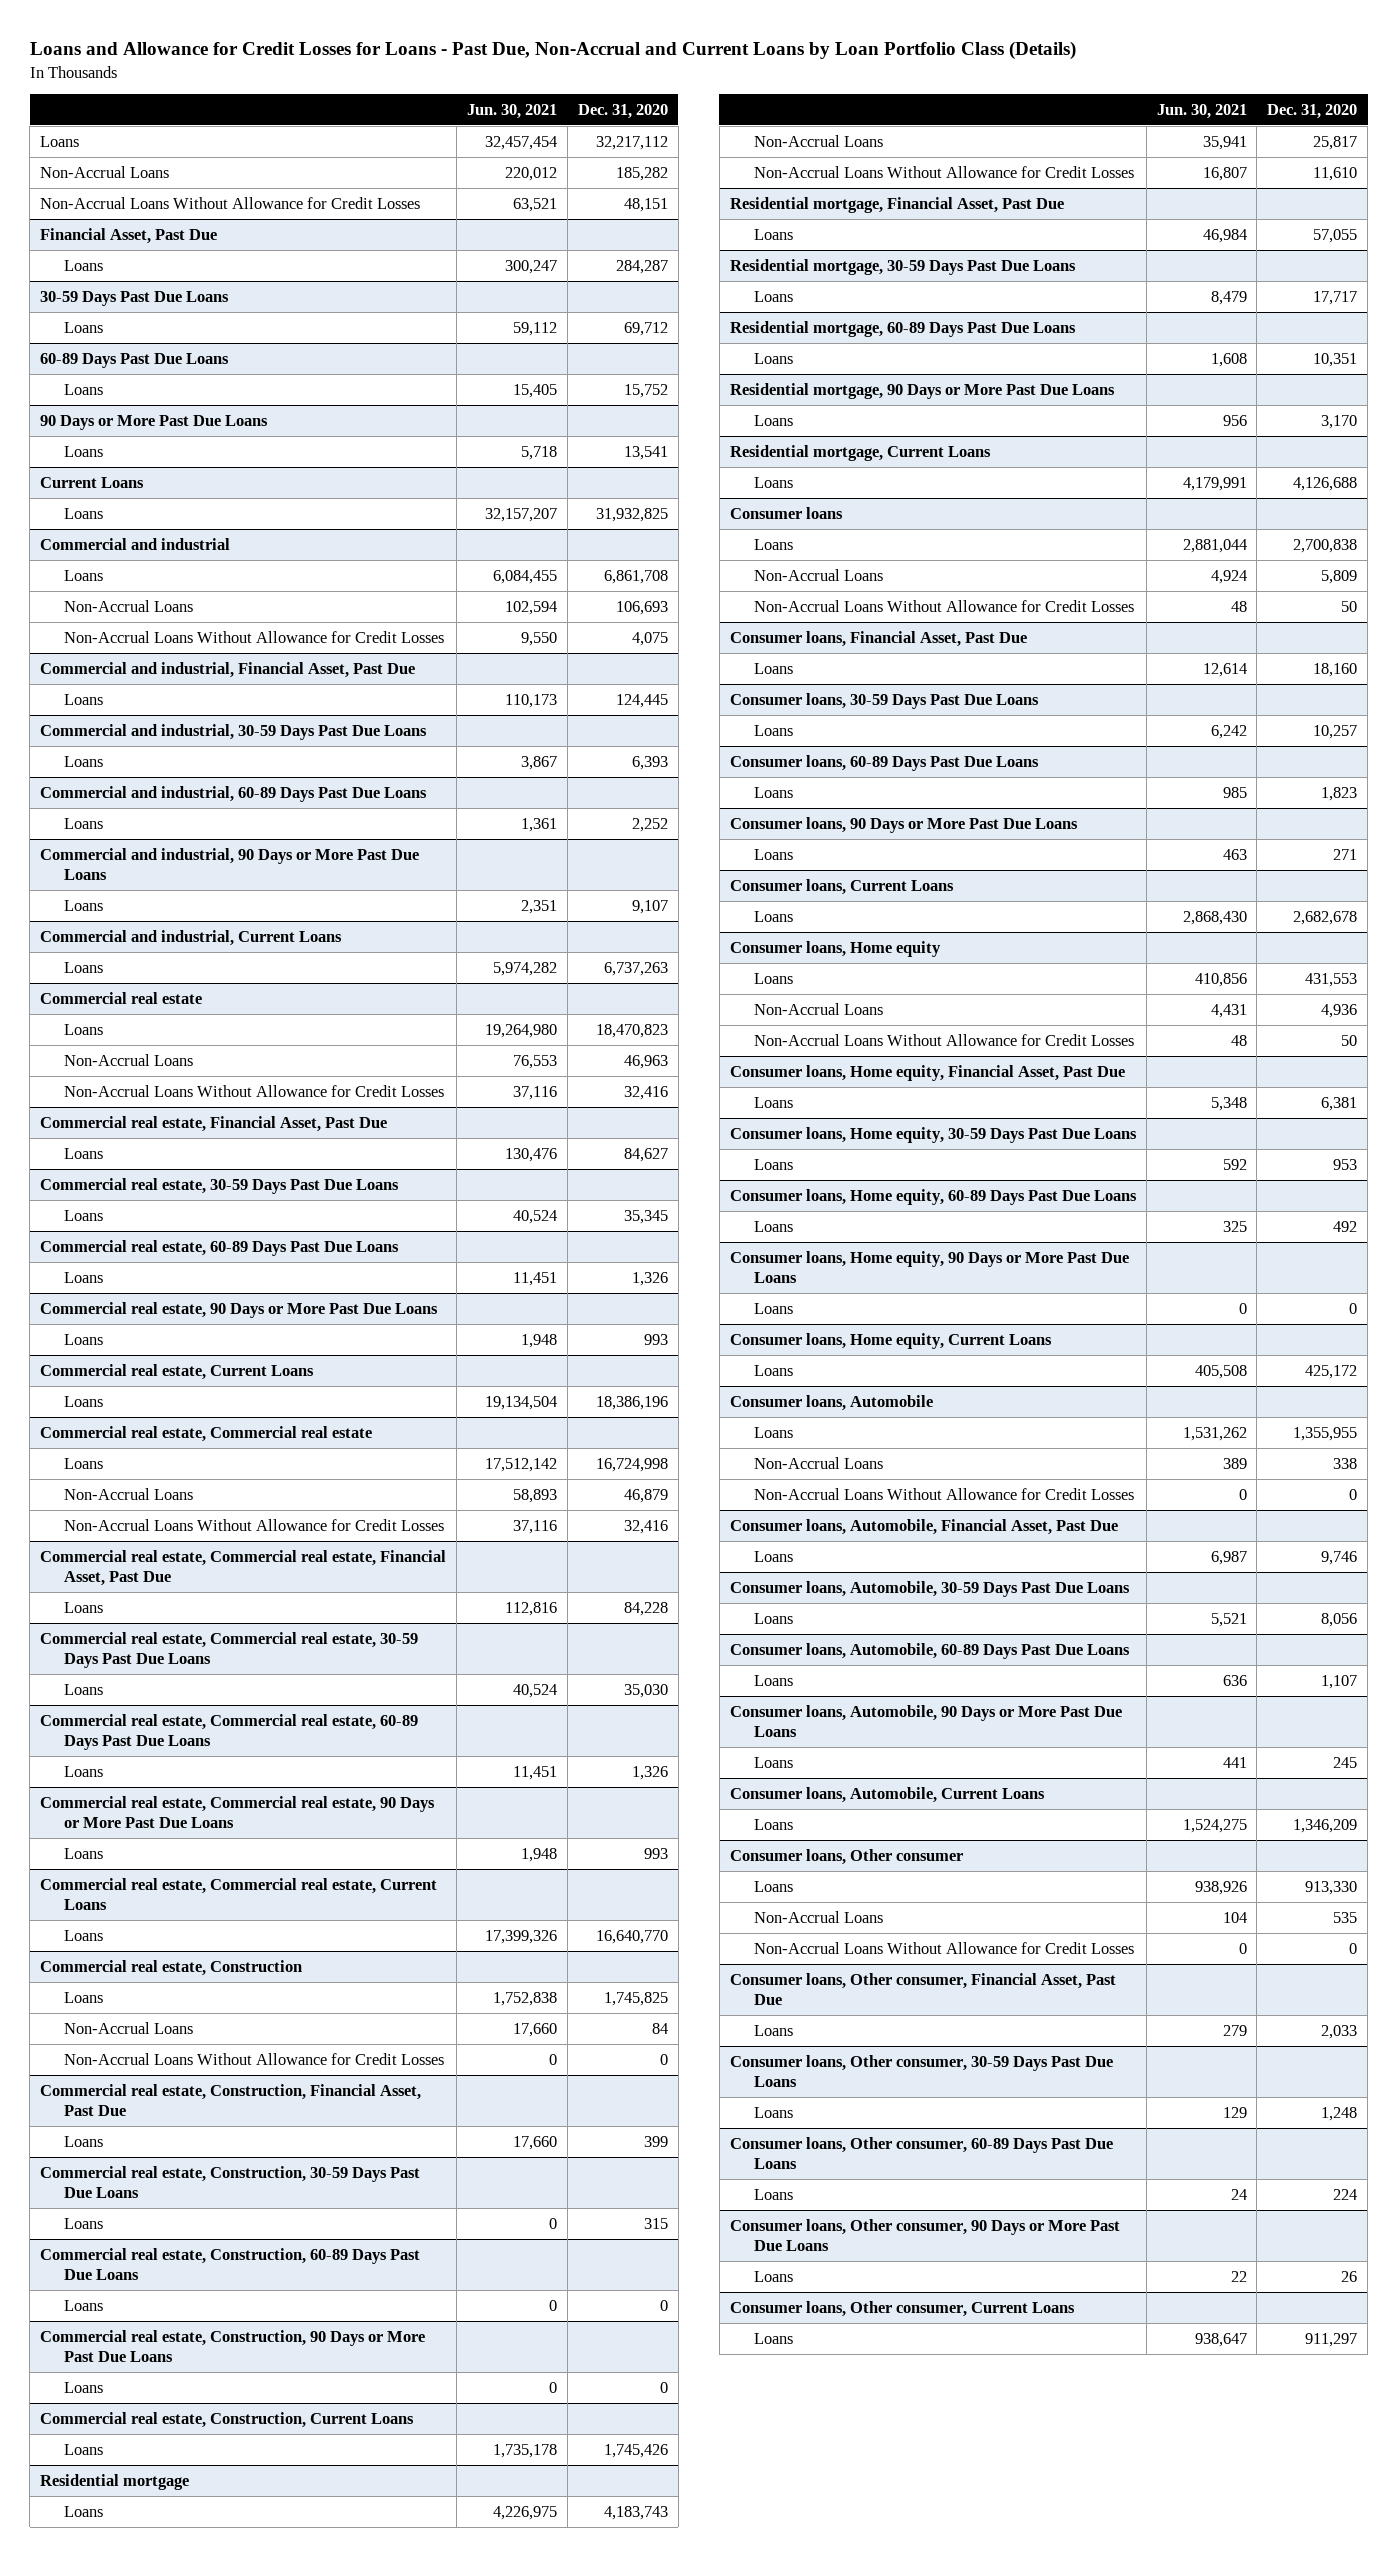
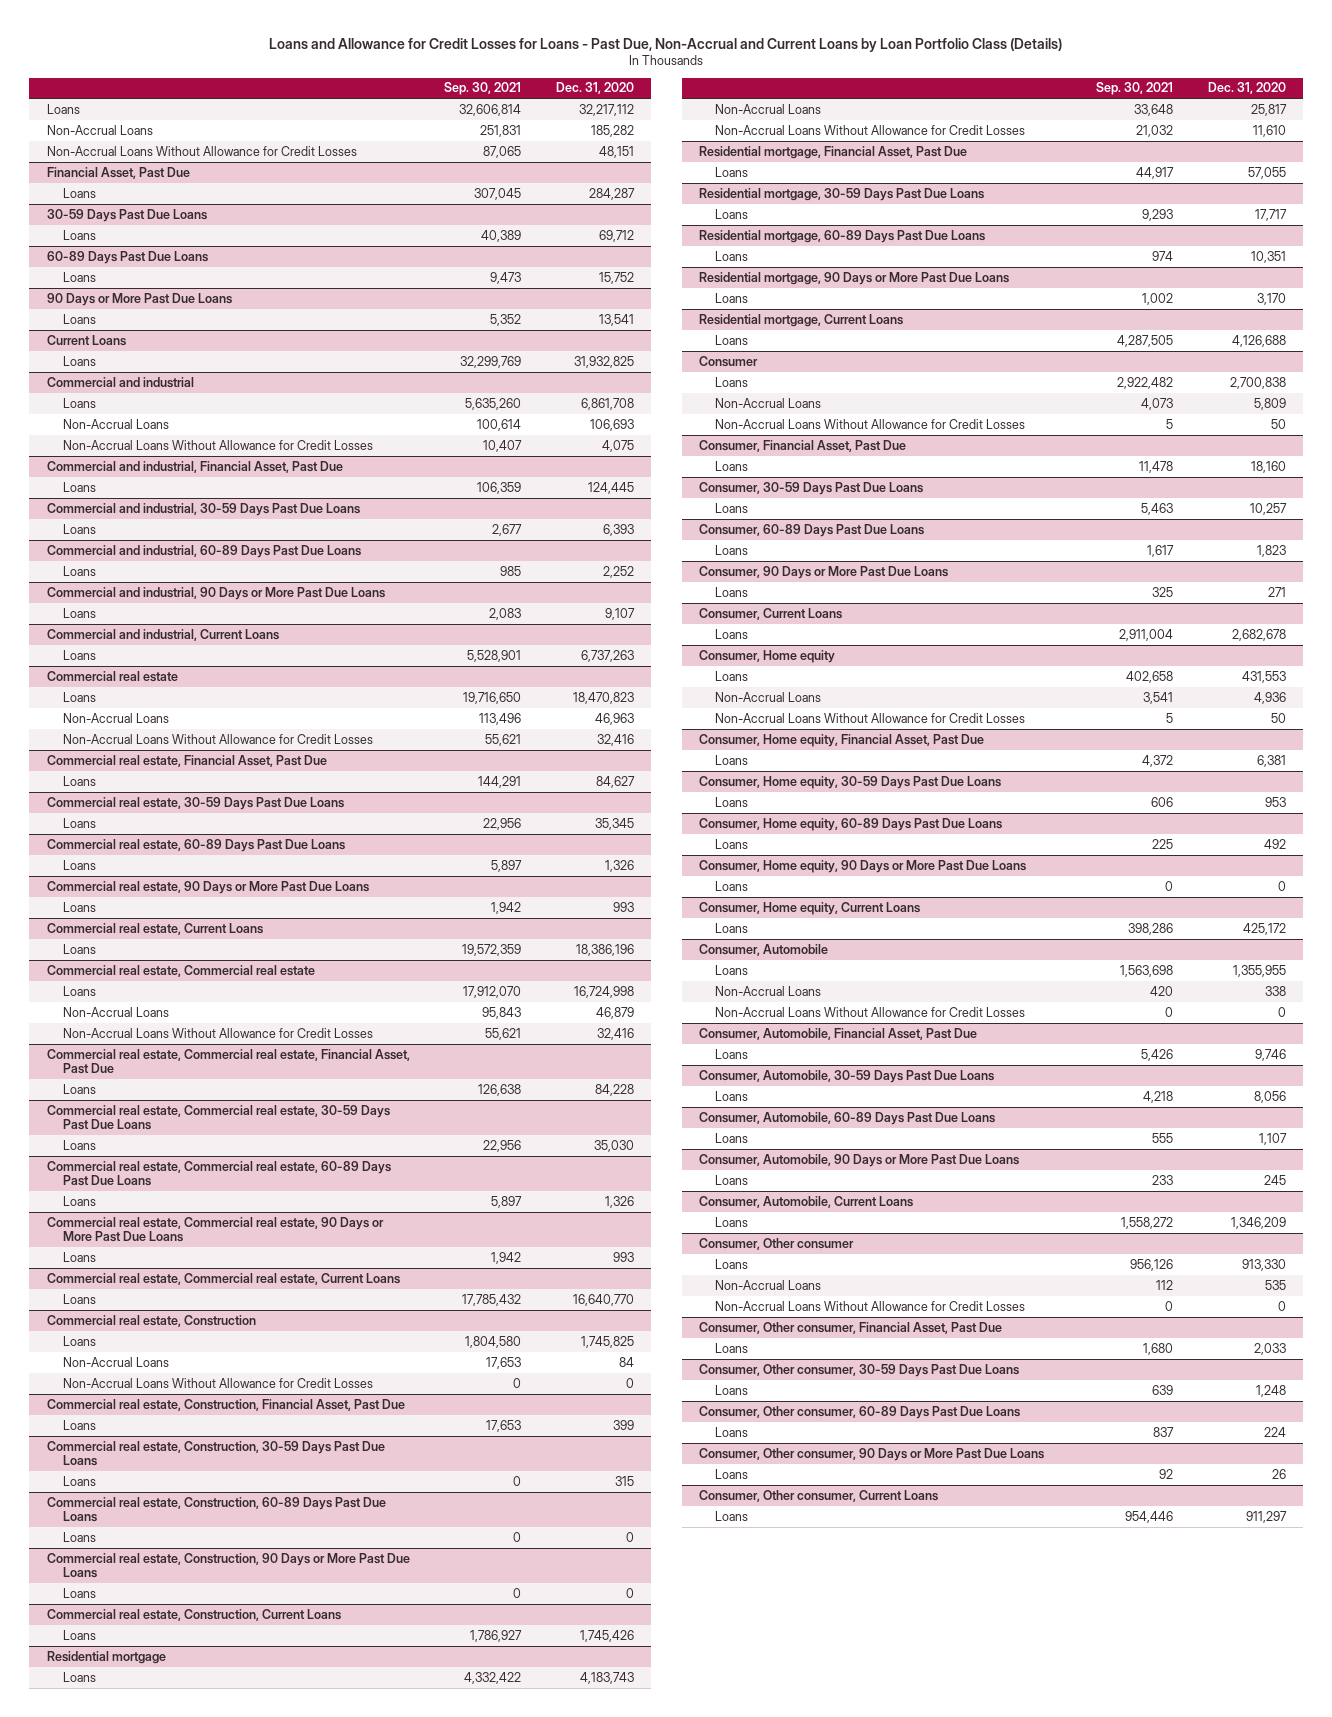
- | Jun. 30, 2021 | Dec. 31, 2020
+ | Sep. 30, 2021 | Dec. 31, 2020
- Consumer loans
+ Consumer
- Consumer loans, Financial Asset, Past Due
+ Consumer, Financial Asset, Past Due
- Consumer loans, 30-59 Days Past Due Loans
+ Consumer, 30-59 Days Past Due Loans
- Consumer loans, 60-89 Days Past Due Loans
+ Consumer, 60-89 Days Past Due Loans
- Consumer loans, 90 Days or More Past Due Loans
+ Consumer, 90 Days or More Past Due Loans
- Consumer loans, Current Loans
+ Consumer, Current Loans
- Consumer loans, Home equity
+ Consumer, Home equity
- Consumer loans, Home equity, Financial Asset, Past Due
+ Consumer, Home equity, Financial Asset, Past Due
- Consumer loans, Home equity, 30-59 Days Past Due Loans
+ Consumer, Home equity, 30-59 Days Past Due Loans
- Consumer loans, Home equity, 60-89 Days Past Due Loans
+ Consumer, Home equity, 60-89 Days Past Due Loans
- Consumer loans, Home equity, 90 Days or More Past Due Loans
+ Consumer, Home equity, 90 Days or More Past Due Loans
- Consumer loans, Home equity, Current Loans
+ Consumer, Home equity, Current Loans
- Consumer loans, Automobile
+ Consumer, Automobile
- Consumer loans, Automobile, Financial Asset, Past Due
+ Consumer, Automobile, Financial Asset, Past Due
- Consumer loans, Automobile, 30-59 Days Past Due Loans
+ Consumer, Automobile, 30-59 Days Past Due Loans
- Consumer loans, Automobile, 60-89 Days Past Due Loans
+ Consumer, Automobile, 60-89 Days Past Due Loans
- Consumer loans, Automobile, 90 Days or More Past Due Loans
+ Consumer, Automobile, 90 Days or More Past Due Loans
- Consumer loans, Automobile, Current Loans
+ Consumer, Automobile, Current Loans
- Consumer loans, Other consumer
+ Consumer, Other consumer
- Consumer loans, Other consumer, Financial Asset, Past Due
+ Consumer, Other consumer, Financial Asset, Past Due
- Consumer loans, Other consumer, 30-59 Days Past Due Loans
+ Consumer, Other consumer, 30-59 Days Past Due Loans
- Consumer loans, Other consumer, 60-89 Days Past Due Loans
+ Consumer, Other consumer, 60-89 Days Past Due Loans
- Consumer loans, Other consumer, 90 Days or More Past Due Loans
+ Consumer, Other consumer, 90 Days or More Past Due Loans
- Consumer loans, Other consumer, Current Loans
+ Consumer, Other consumer, Current Loans

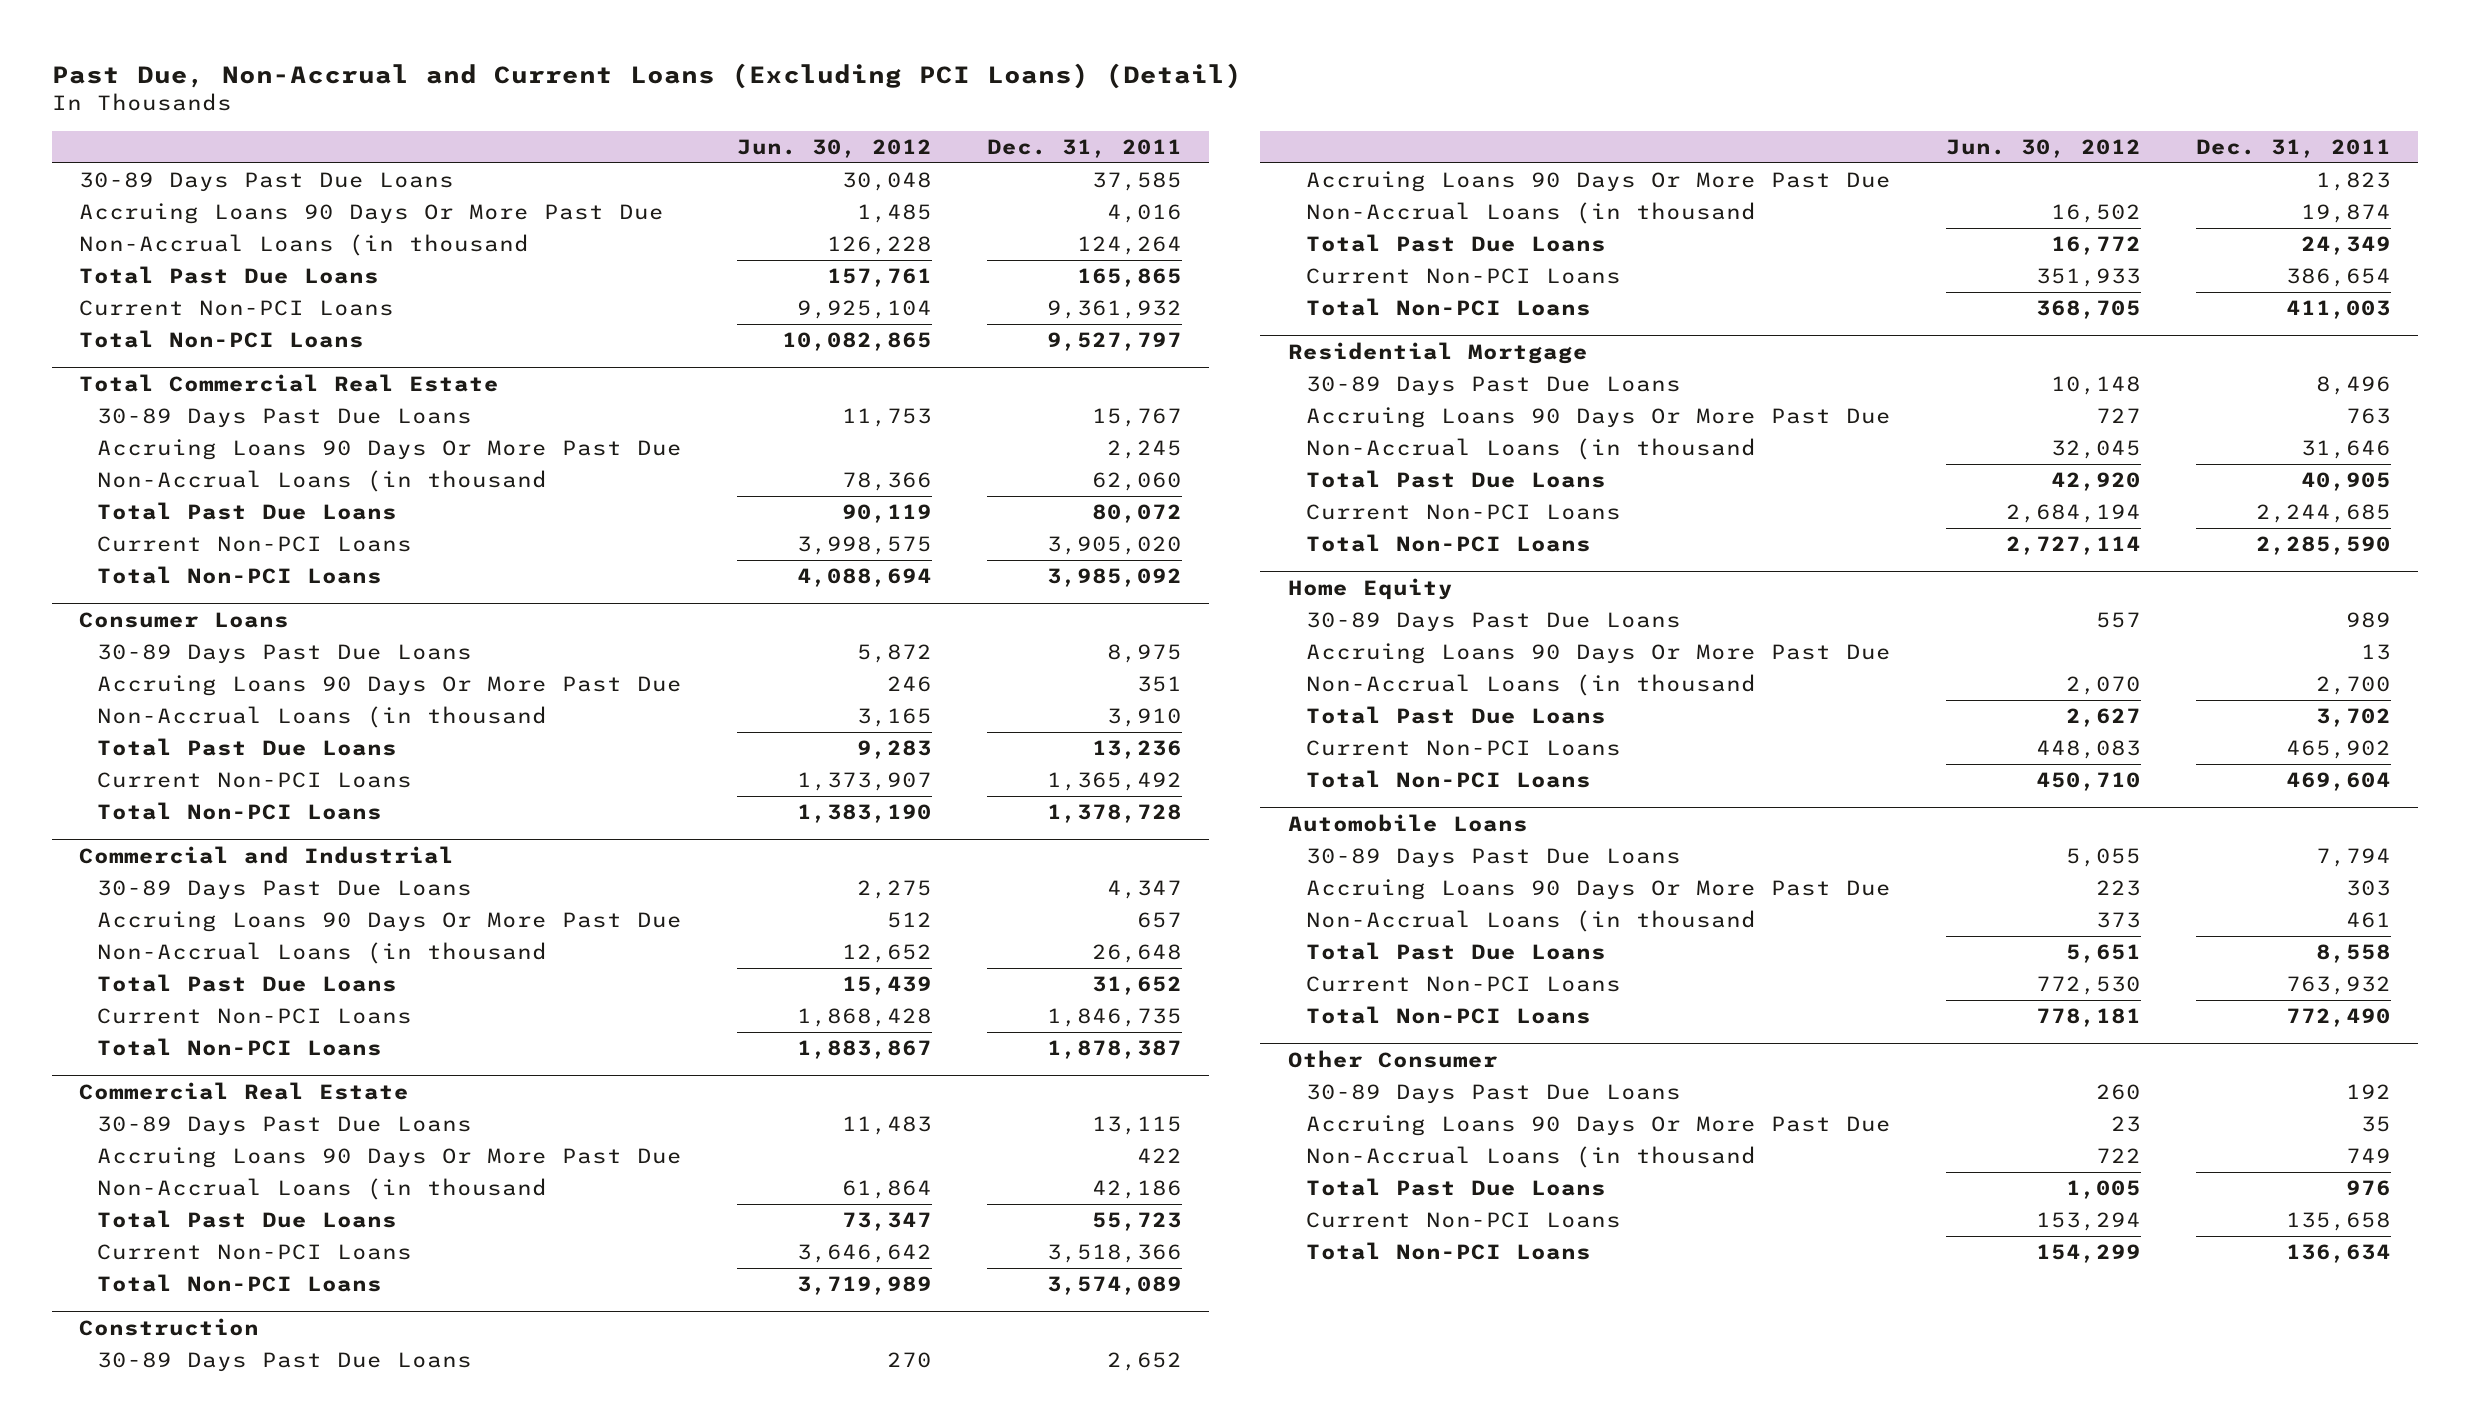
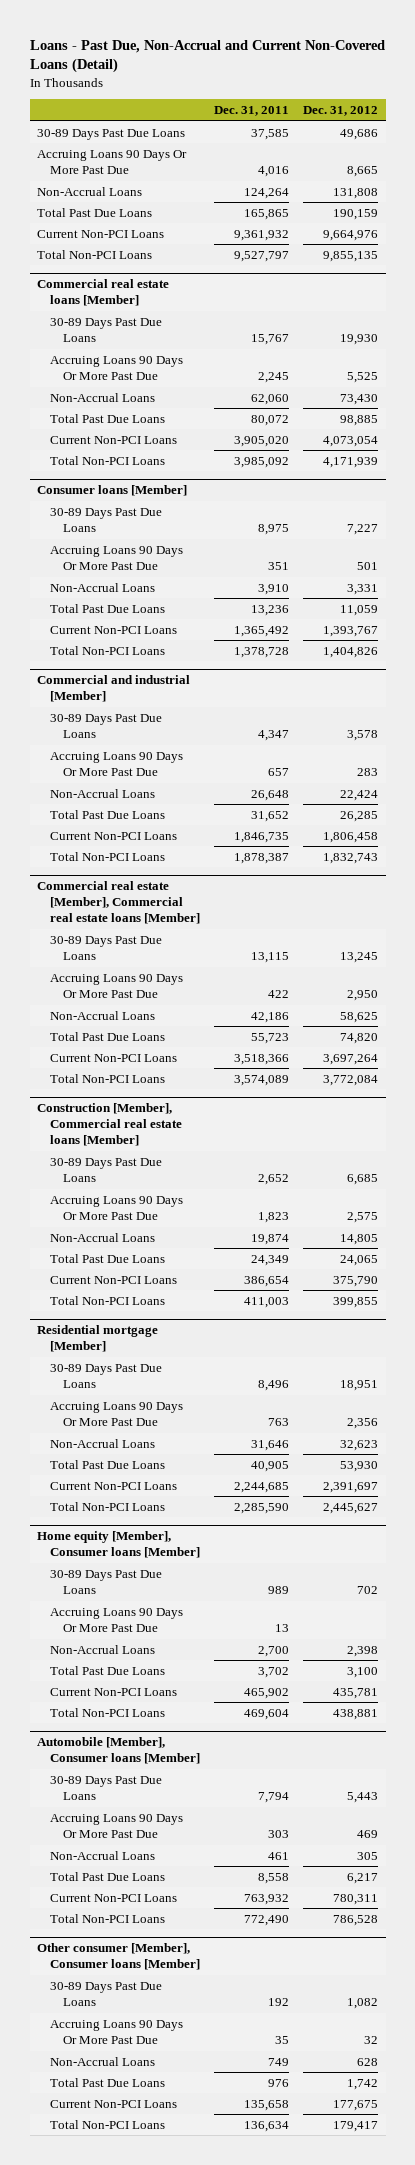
- Past Due, Non-Accrual and Current Loans (Excluding PCI Loans) (Detail)
+ Loans - Past Due, Non-Accrual and Current Non-Covered Loans (Detail)
- | Jun. 30, 2012 | Dec. 31, 2011
+ | Dec. 31, 2011 | Dec. 31, 2012
- Non-Accrual Loans (in thousand | 126,228 | 124,264
+ Non-Accrual Loans | 124,264 | 131,808
- Total Commercial Real Estate
+ Commercial real estate loans [Member]
- Non-Accrual Loans (in thousand | 78,366 | 62,060
+ Non-Accrual Loans | 62,060 | 73,430
- Consumer Loans
+ Consumer loans [Member]
- Non-Accrual Loans (in thousand | 3,165 | 3,910
+ Non-Accrual Loans | 3,910 | 3,331
- Commercial and Industrial
+ Commercial and industrial [Member]
- Non-Accrual Loans (in thousand | 12,652 | 26,648
+ Non-Accrual Loans | 26,648 | 22,424
- Commercial Real Estate
+ Commercial real estate [Member], Commercial real estate loans [Member]
- Non-Accrual Loans (in thousand | 61,864 | 42,186
+ Non-Accrual Loans | 42,186 | 58,625
- Construction
+ Construction [Member], Commercial real estate loans [Member]
- Non-Accrual Loans (in thousand | 16,502 | 19,874
+ Non-Accrual Loans | 19,874 | 14,805
- Residential Mortgage
+ Residential mortgage [Member]
- Non-Accrual Loans (in thousand | 32,045 | 31,646
+ Non-Accrual Loans | 31,646 | 32,623
- Home Equity
+ Home equity [Member], Consumer loans [Member]
- Non-Accrual Loans (in thousand | 2,070 | 2,700
+ Non-Accrual Loans | 2,700 | 2,398
- Automobile Loans
+ Automobile [Member], Consumer loans [Member]
- Non-Accrual Loans (in thousand | 373 | 461
+ Non-Accrual Loans | 461 | 305
- Other Consumer
+ Other consumer [Member], Consumer loans [Member]
- Non-Accrual Loans (in thousand | 722 | 749
+ Non-Accrual Loans | 749 | 628

